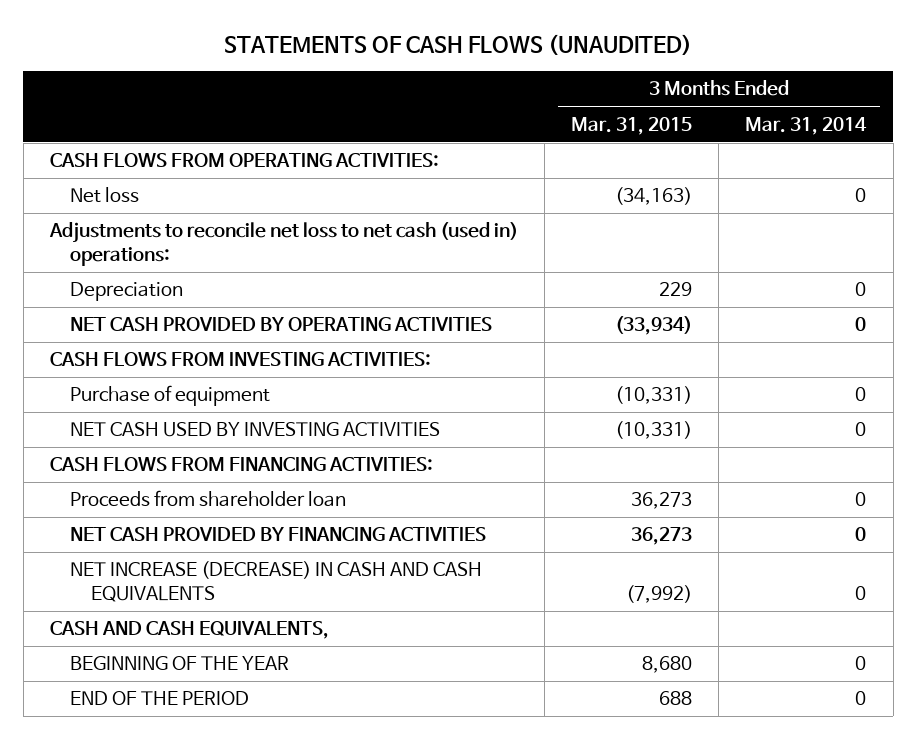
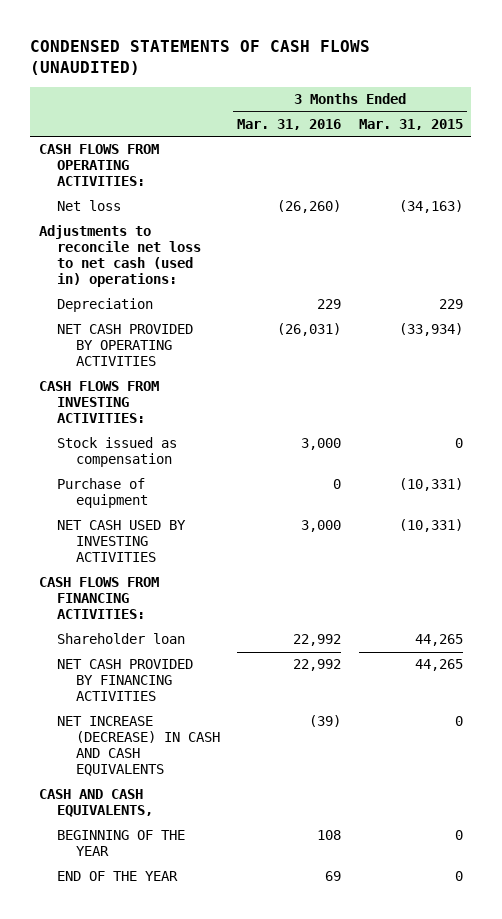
- STATEMENTS OF CASH FLOWS (UNAUDITED)
+ CONDENSED STATEMENTS OF CASH FLOWS (UNAUDITED)
- | 3 Months Ended Mar. 31, 2015 | 3 Months Ended Mar. 31, 2014
+ | 3 Months Ended Mar. 31, 2016 | 3 Months Ended Mar. 31, 2015
+ Stock issued as compensation | 3,000 | 0
- Proceeds from shareholder loan | 36,273 | 0
- NET CASH PROVIDED BY FINANCING ACTIVITIES | 36,273 | 0
- NET INCREASE (DECREASE) IN CASH AND CASH EQUIVALENTS | (7,992) | 0
+ Shareholder loan | 22,992 | 44,265
+ NET CASH PROVIDED BY FINANCING ACTIVITIES | 22,992 | 44,265
+ NET INCREASE (DECREASE) IN CASH AND CASH EQUIVALENTS | (39) | 0
- BEGINNING OF THE YEAR | 8,680 | 0
- END OF THE PERIOD | 688 | 0
+ BEGINNING OF THE YEAR | 108 | 0
+ END OF THE YEAR | 69 | 0

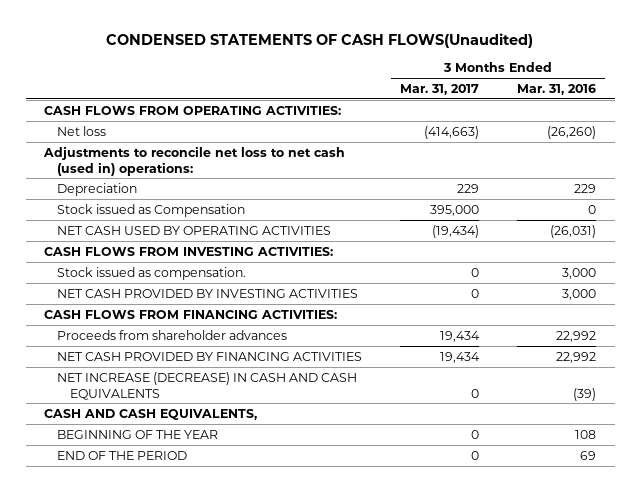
- CONDENSED STATEMENTS OF CASH FLOWS (UNAUDITED)
+ CONDENSED STATEMENTS OF CASH FLOWS(Unaudited)
- | 3 Months Ended Mar. 31, 2016 | 3 Months Ended Mar. 31, 2015
+ | 3 Months Ended Mar. 31, 2017 | 3 Months Ended Mar. 31, 2016
- NET CASH PROVIDED BY OPERATING ACTIVITIES | (26,031) | (33,934)
+ Stock issued as Compensation | 395,000 | 0
+ NET CASH USED BY OPERATING ACTIVITIES | (19,434) | (26,031)
- Stock issued as compensation | 3,000 | 0
- Purchase of equipment | 0 | (10,331)
- NET CASH USED BY INVESTING ACTIVITIES | 3,000 | (10,331)
+ Stock issued as compensation. | 0 | 3,000
+ NET CASH PROVIDED BY INVESTING ACTIVITIES | 0 | 3,000
- Shareholder loan | 22,992 | 44,265
+ Proceeds from shareholder advances | 19,434 | 22,992
- END OF THE YEAR | 69 | 0
+ END OF THE PERIOD | 0 | 69

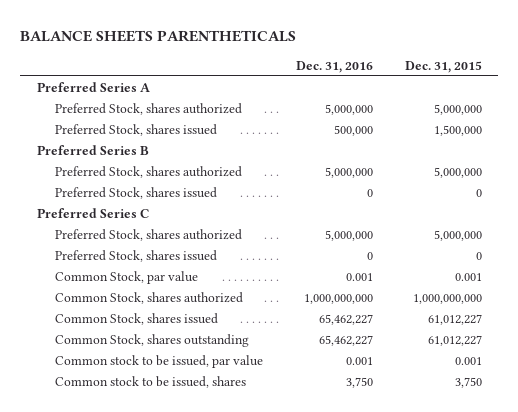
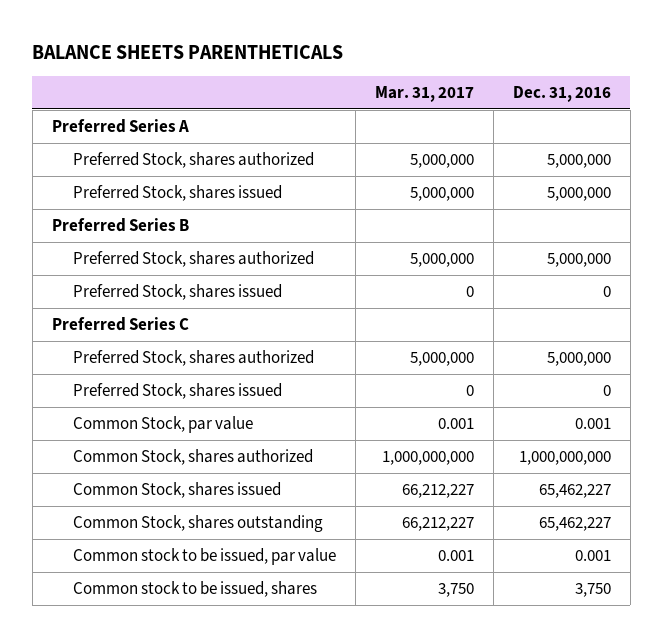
- | Dec. 31, 2016 | Dec. 31, 2015
+ | Mar. 31, 2017 | Dec. 31, 2016
- Preferred Stock, shares issued | 500,000 | 1,500,000
+ Preferred Stock, shares issued | 5,000,000 | 5,000,000

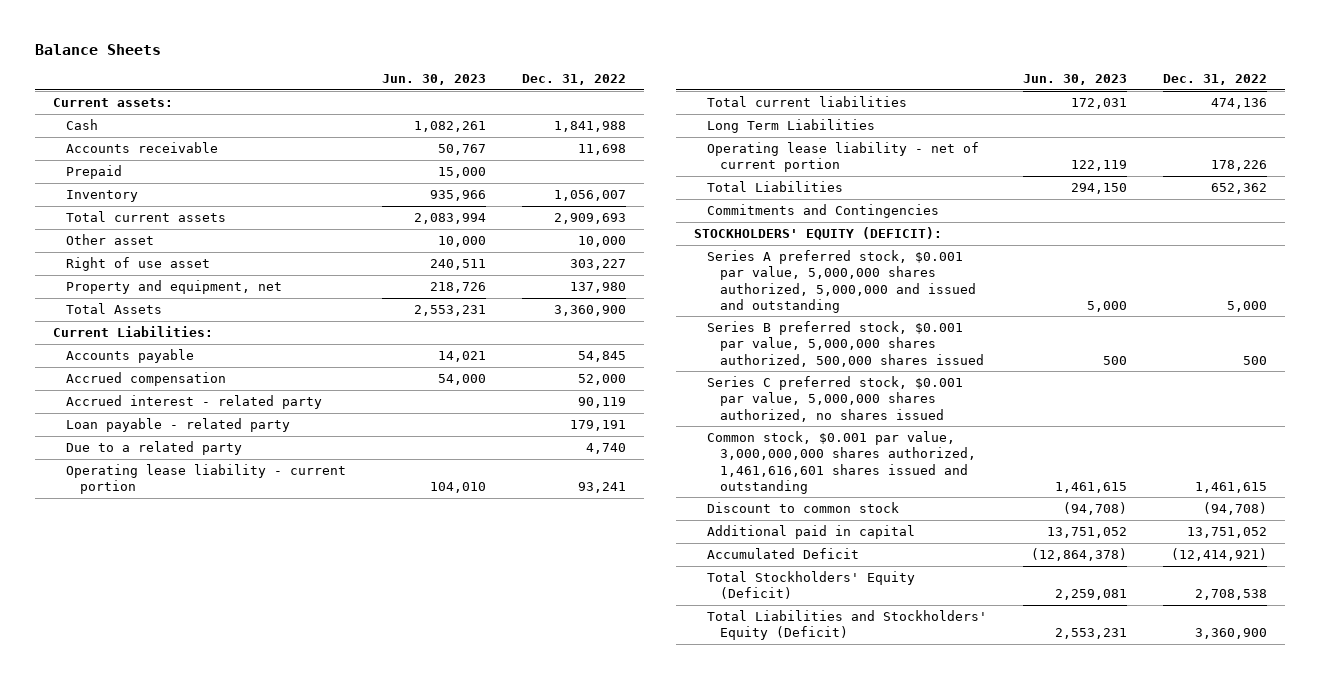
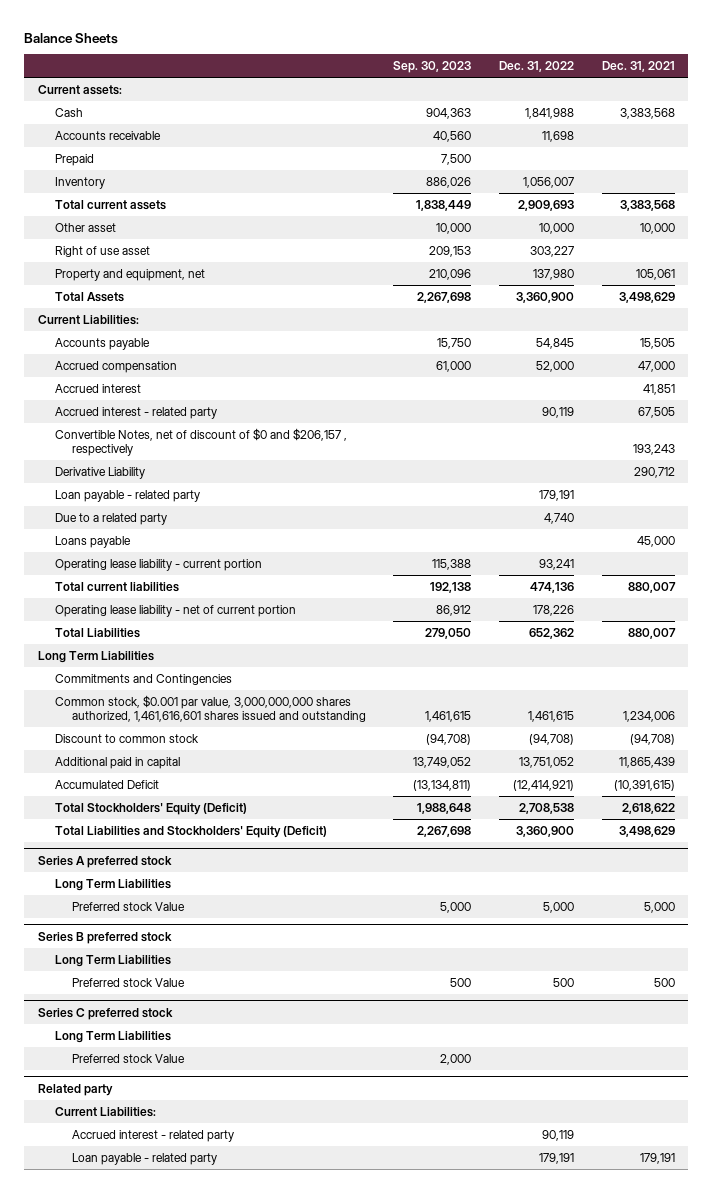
- | Jun. 30, 2023 | Dec. 31, 2022
+ | Sep. 30, 2023 | Dec. 31, 2022 | Dec. 31, 2021
+ Accrued interest | | | 41,851
+ Convertible Notes, net of discount of $0 and $206,157 , respectively | | | 193,243
+ Derivative Liability | | | 290,712
+ Loans payable | | | 45,000
moved down: Long Term Liabilities
- STOCKHOLDERS' EQUITY (DEFICIT):
- Series A preferred stock, $0.001 par value, 5,000,000 shares authorized, 5,000,000 and issued and outstanding | 5,000 | 5,000
- Series B preferred stock, $0.001 par value, 5,000,000 shares authorized, 500,000 shares issued | 500 | 500
- Series C preferred stock, $0.001 par value, 5,000,000 shares authorized, no shares issued
+ Series A preferred stock
+ Long Term Liabilities
+ Preferred stock Value | 5,000 | 5,000 | 5,000
+ Series B preferred stock
+ Long Term Liabilities
+ Preferred stock Value | 500 | 500 | 500
+ Series C preferred stock
+ Long Term Liabilities
+ Preferred stock Value | 2,000 | |
+ Related party
+ Current Liabilities:
+ Accrued interest - related party | | 90,119 |
+ Loan payable - related party | | 179,191 | 179,191

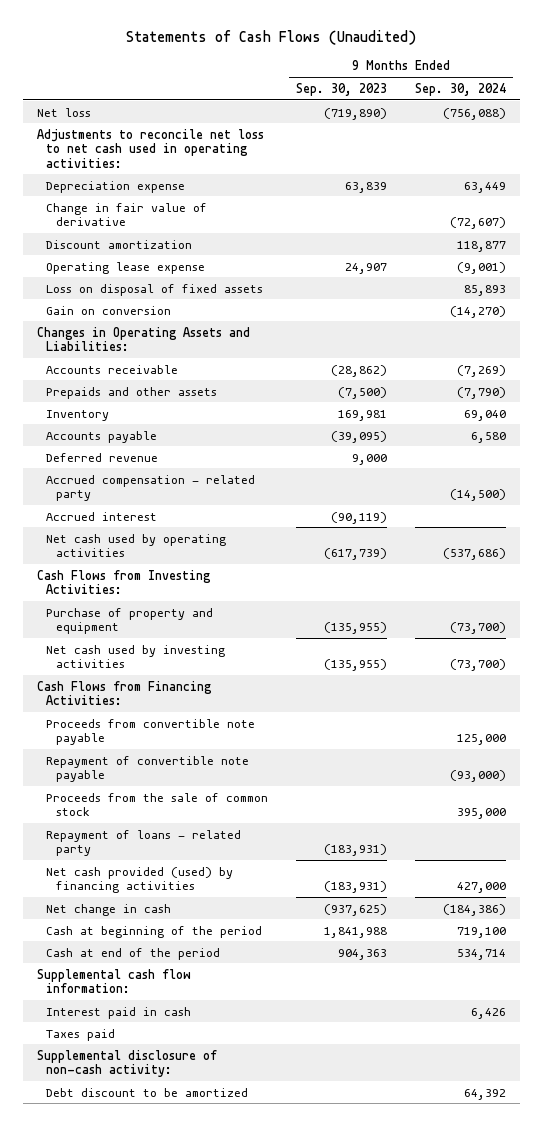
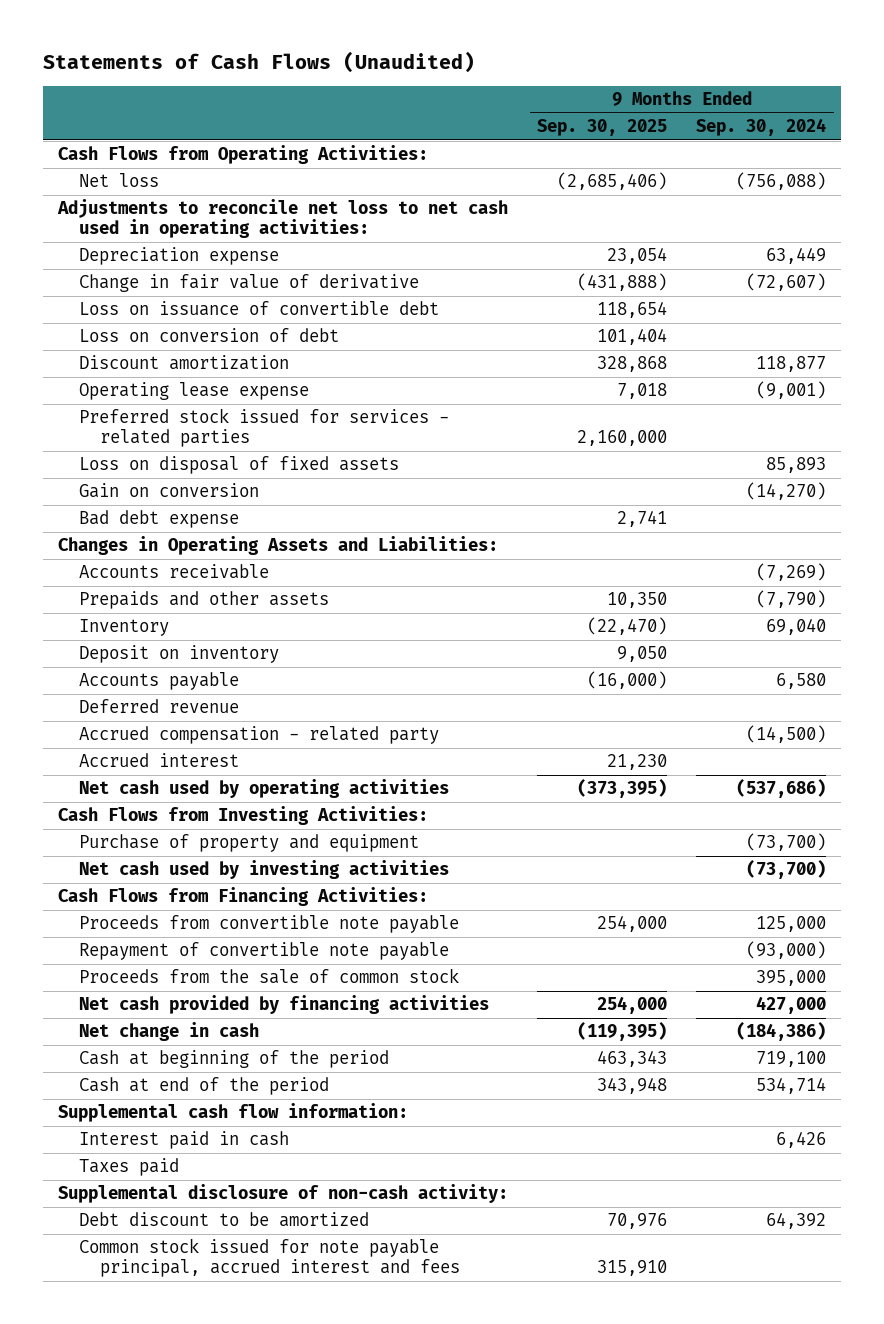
- | 9 Months Ended Sep. 30, 2023 | 9 Months Ended Sep. 30, 2024
+ | 9 Months Ended Sep. 30, 2025 | 9 Months Ended Sep. 30, 2024
+ Cash Flows from Operating Activities:
+ Loss on issuance of convertible debt | 118,654 |
+ Loss on conversion of debt | 101,404 |
+ Preferred stock issued for services - related parties | 2,160,000 |
+ Bad debt expense | 2,741 |
+ Deposit on inventory | 9,050 |
- Repayment of loans - related party | (183,931) |
- Net cash provided (used) by financing activities | (183,931) | 427,000
+ Net cash provided by financing activities | 254,000 | 427,000
+ Common stock issued for note payable principal, accrued interest and fees | 315,910 |

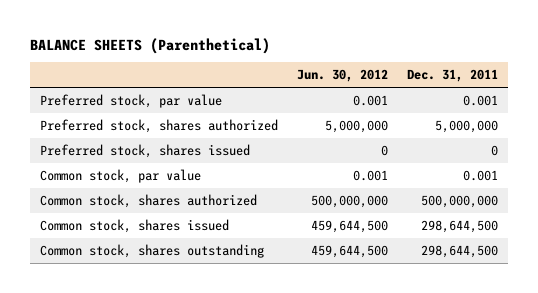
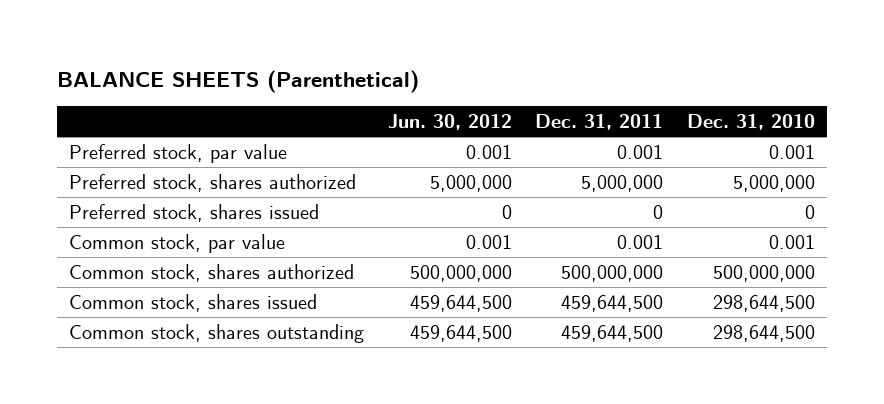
- | Jun. 30, 2012 | Dec. 31, 2011
+ | Jun. 30, 2012 | Dec. 31, 2011 | Dec. 31, 2010
- Common stock, shares issued | 459,644,500 | 298,644,500
- Common stock, shares outstanding | 459,644,500 | 298,644,500
+ Common stock, shares issued | 459,644,500 | 459,644,500 | 298,644,500
+ Common stock, shares outstanding | 459,644,500 | 459,644,500 | 298,644,500

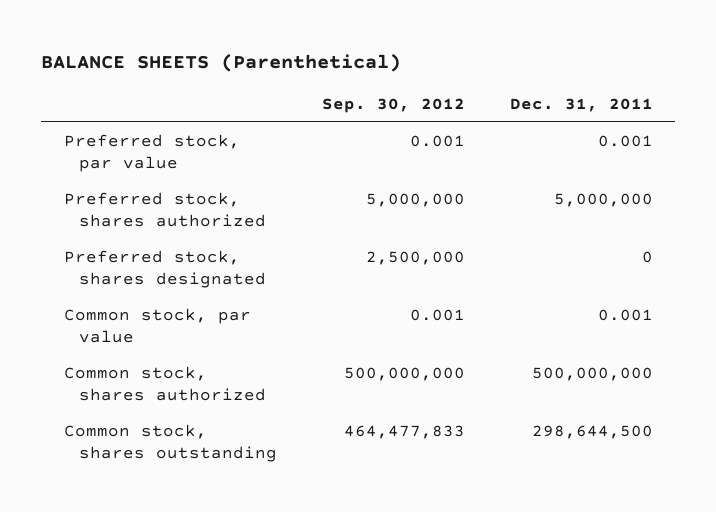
- | Jun. 30, 2012 | Dec. 31, 2011 | Dec. 31, 2010
+ | Sep. 30, 2012 | Dec. 31, 2011
- Preferred stock, shares issued | 0 | 0 | 0
+ Preferred stock, shares designated | 2,500,000 | 0
- Common stock, shares issued | 459,644,500 | 459,644,500 | 298,644,500
- Common stock, shares outstanding | 459,644,500 | 459,644,500 | 298,644,500
+ Common stock, shares outstanding | 464,477,833 | 298,644,500

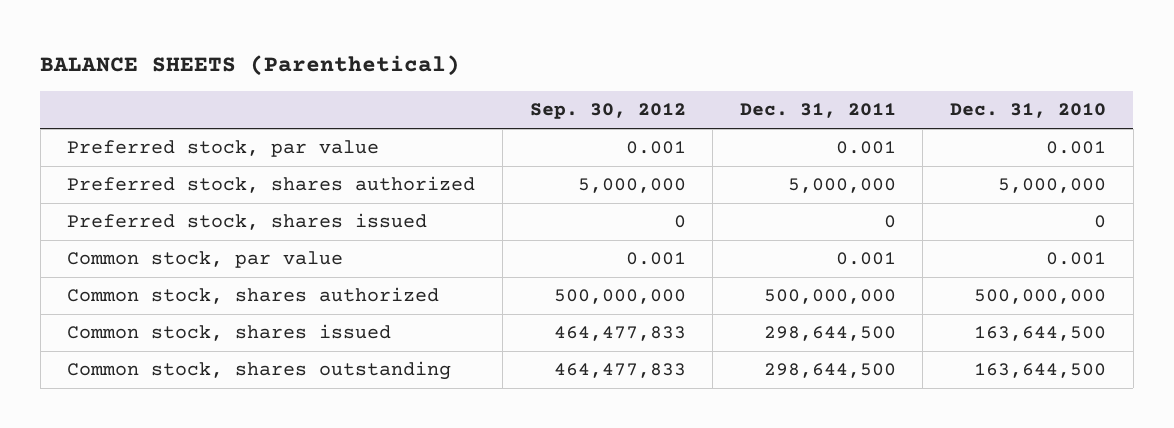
- | Sep. 30, 2012 | Dec. 31, 2011
+ | Sep. 30, 2012 | Dec. 31, 2011 | Dec. 31, 2010
- Preferred stock, shares designated | 2,500,000 | 0
+ Preferred stock, shares issued | 0 | 0 | 0
+ Common stock, shares issued | 464,477,833 | 298,644,500 | 163,644,500

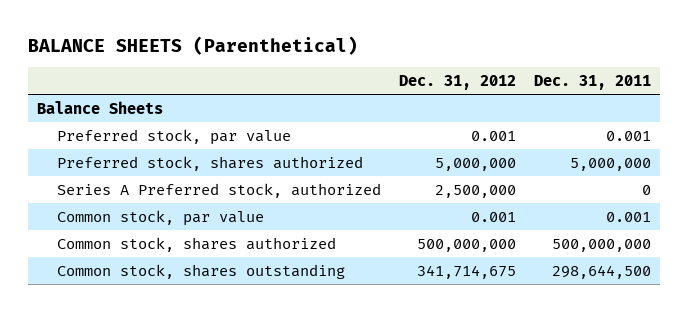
- | Sep. 30, 2012 | Dec. 31, 2011 | Dec. 31, 2010
+ | Dec. 31, 2012 | Dec. 31, 2011
+ Balance Sheets
- Preferred stock, shares issued | 0 | 0 | 0
+ Series A Preferred stock, authorized | 2,500,000 | 0
- Common stock, shares issued | 464,477,833 | 298,644,500 | 163,644,500

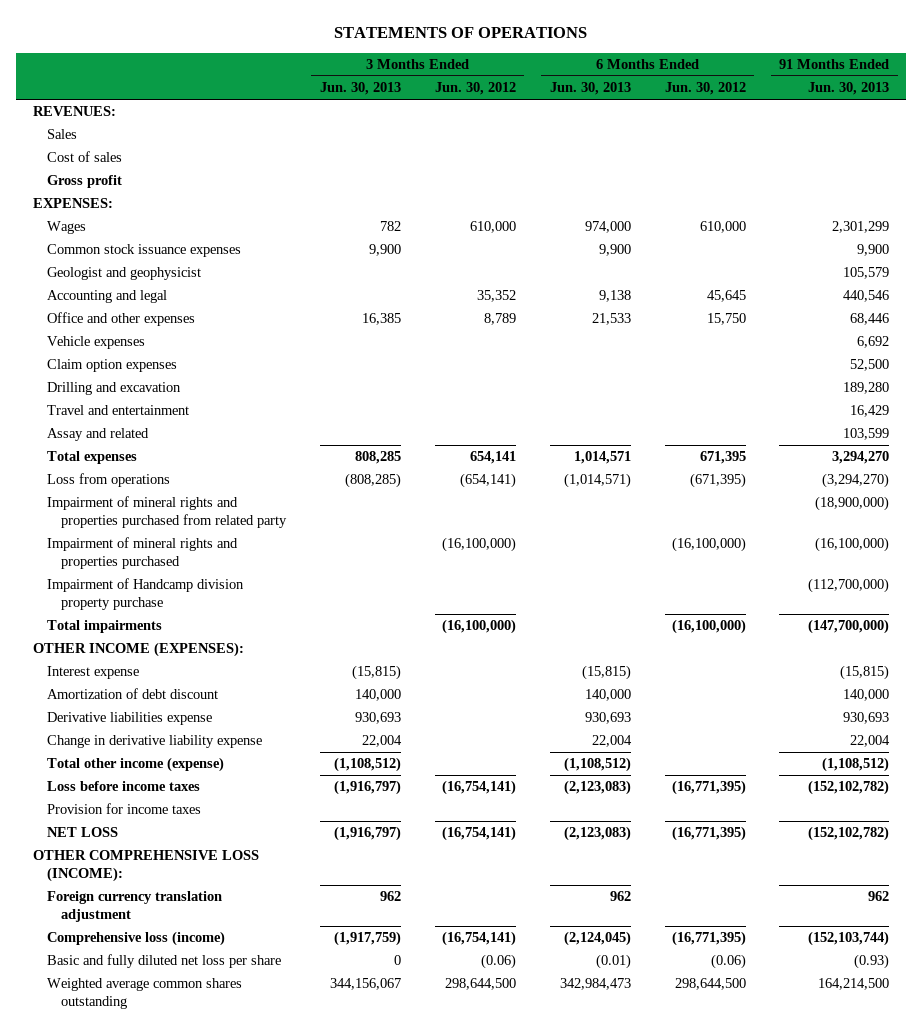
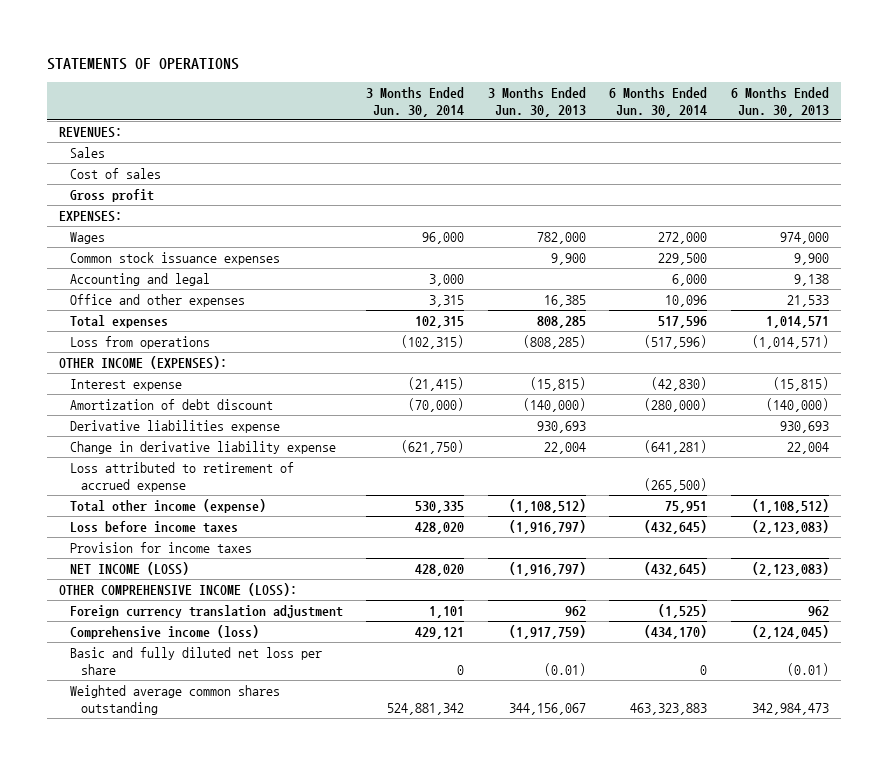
- | 3 Months Ended Jun. 30, 2013 | 3 Months Ended Jun. 30, 2012 | 6 Months Ended Jun. 30, 2013 | 6 Months Ended Jun. 30, 2012 | 91 Months Ended Jun. 30, 2013
+ | 3 Months Ended Jun. 30, 2014 | 3 Months Ended Jun. 30, 2013 | 6 Months Ended Jun. 30, 2014 | 6 Months Ended Jun. 30, 2013
- Wages | 782 | 610,000 | 974,000 | 610,000 | 2,301,299
+ Wages | 96,000 | 782,000 | 272,000 | 974,000
- Geologist and geophysicist | | | | | 105,579
- Vehicle expenses | | | | | 6,692
- Claim option expenses | | | | | 52,500
- Drilling and excavation | | | | | 189,280
- Travel and entertainment | | | | | 16,429
- Assay and related | | | | | 103,599
- Impairment of mineral rights and properties purchased from related party | | | | | (18,900,000)
- Impairment of mineral rights and properties purchased | | (16,100,000) | | (16,100,000) | (16,100,000)
- Impairment of Handcamp division property purchase | | | | | (112,700,000)
- Total impairments | | (16,100,000) | | (16,100,000) | (147,700,000)
- Amortization of debt discount | 140,000 | | 140,000 | | 140,000
+ Amortization of debt discount | (70,000) | (140,000) | (280,000) | (140,000)
+ Loss attributed to retirement of accrued expense | | | (265,500) |
- NET LOSS | (1,916,797) | (16,754,141) | (2,123,083) | (16,771,395) | (152,102,782)
- OTHER COMPREHENSIVE LOSS (INCOME):
+ NET INCOME (LOSS) | 428,020 | (1,916,797) | (432,645) | (2,123,083)
+ OTHER COMPREHENSIVE INCOME (LOSS):
- Comprehensive loss (income) | (1,917,759) | (16,754,141) | (2,124,045) | (16,771,395) | (152,103,744)
- Basic and fully diluted net loss per share | 0 | (0.06) | (0.01) | (0.06) | (0.93)
+ Comprehensive income (loss) | 429,121 | (1,917,759) | (434,170) | (2,124,045)
+ Basic and fully diluted net loss per share | 0 | (0.01) | 0 | (0.01)

